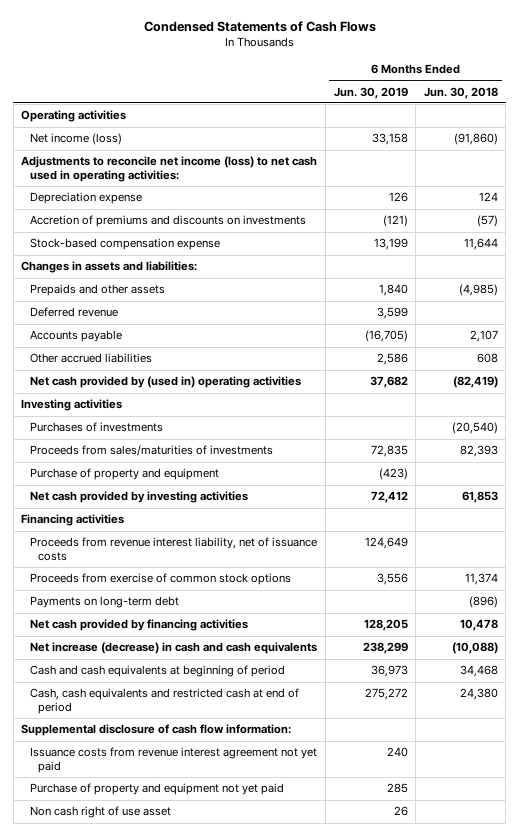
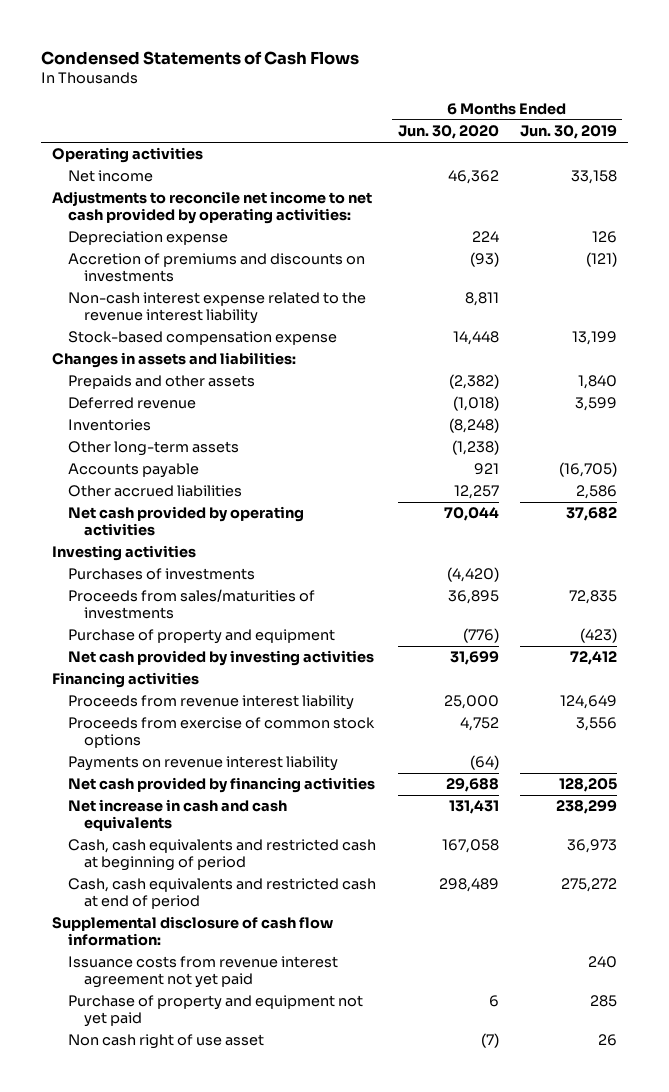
- | 6 Months Ended Jun. 30, 2019 | 6 Months Ended Jun. 30, 2018
+ | 6 Months Ended Jun. 30, 2020 | 6 Months Ended Jun. 30, 2019
- Net income (loss) | 33,158 | (91,860)
- Adjustments to reconcile net income (loss) to net cash used in operating activities:
+ Net income | 46,362 | 33,158
+ Adjustments to reconcile net income to net cash provided by operating activities:
+ Non-cash interest expense related to the revenue interest liability | 8,811 |
+ Inventories | (8,248) |
+ Other long-term assets | (1,238) |
- Net cash provided by (used in) operating activities | 37,682 | (82,419)
+ Net cash provided by operating activities | 70,044 | 37,682
- Proceeds from revenue interest liability, net of issuance costs | 124,649 |
+ Proceeds from revenue interest liability | 25,000 | 124,649
- Payments on long-term debt | | (896)
+ Payments on revenue interest liability | (64) |
- Net increase (decrease) in cash and cash equivalents | 238,299 | (10,088)
- Cash and cash equivalents at beginning of period | 36,973 | 34,468
+ Net increase in cash and cash equivalents | 131,431 | 238,299
+ Cash, cash equivalents and restricted cash at beginning of period | 167,058 | 36,973

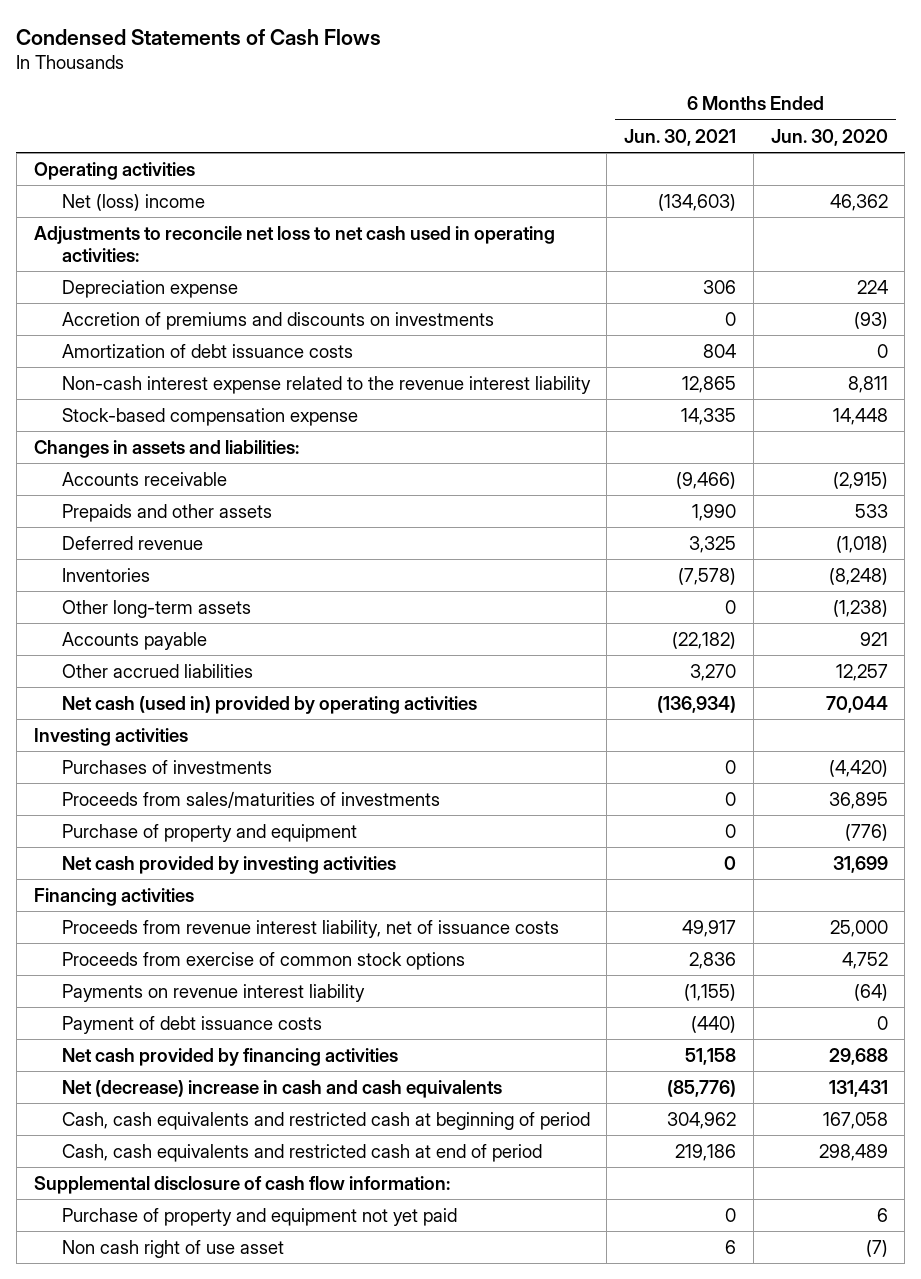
- | 6 Months Ended Jun. 30, 2020 | 6 Months Ended Jun. 30, 2019
+ | 6 Months Ended Jun. 30, 2021 | 6 Months Ended Jun. 30, 2020
- Net income | 46,362 | 33,158
- Adjustments to reconcile net income to net cash provided by operating activities:
+ Net (loss) income | (134,603) | 46,362
+ Adjustments to reconcile net loss to net cash used in operating activities:
+ Amortization of debt issuance costs | 804 | 0
- Prepaids and other assets | (2,382) | 1,840
+ Accounts receivable | (9,466) | (2,915)
+ Prepaids and other assets | 1,990 | 533
- Net cash provided by operating activities | 70,044 | 37,682
+ Net cash (used in) provided by operating activities | (136,934) | 70,044
- Proceeds from revenue interest liability | 25,000 | 124,649
+ Proceeds from revenue interest liability, net of issuance costs | 49,917 | 25,000
+ Payment of debt issuance costs | (440) | 0
- Net increase in cash and cash equivalents | 131,431 | 238,299
+ Net (decrease) increase in cash and cash equivalents | (85,776) | 131,431
- Issuance costs from revenue interest agreement not yet paid | | 240

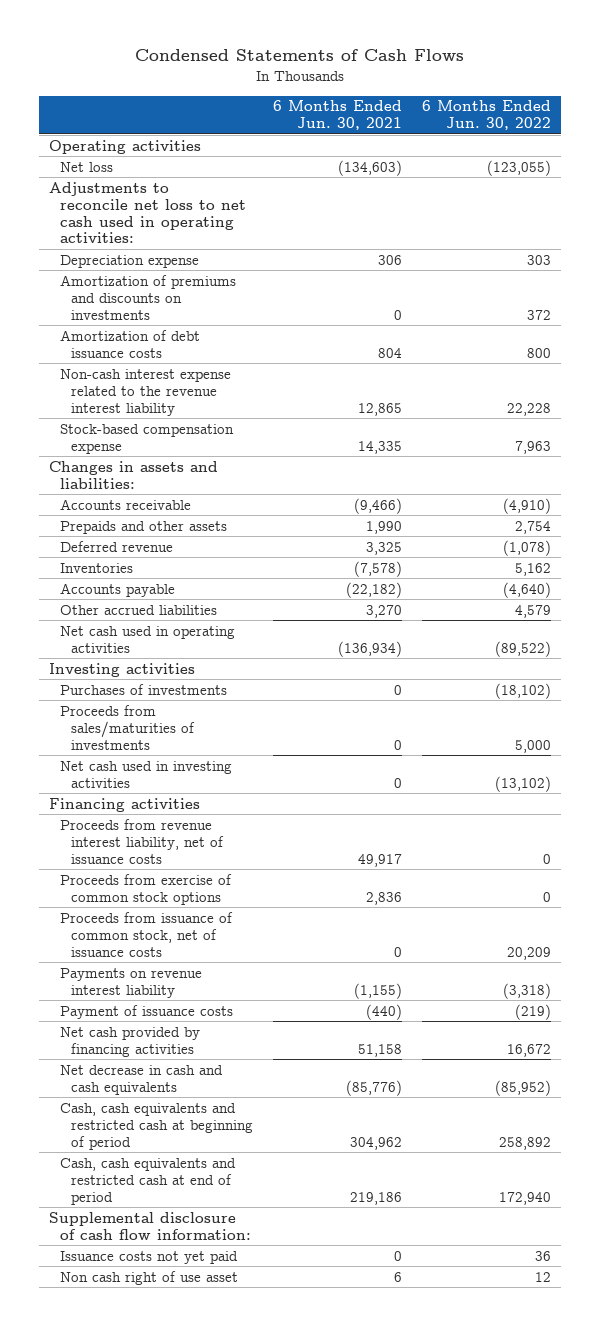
- | 6 Months Ended Jun. 30, 2021 | 6 Months Ended Jun. 30, 2020
+ | 6 Months Ended Jun. 30, 2021 | 6 Months Ended Jun. 30, 2022
- Net (loss) income | (134,603) | 46,362
+ Net loss | (134,603) | (123,055)
- Accretion of premiums and discounts on investments | 0 | (93)
+ Amortization of premiums and discounts on investments | 0 | 372
- Other long-term assets | 0 | (1,238)
- Net cash (used in) provided by operating activities | (136,934) | 70,044
+ Net cash used in operating activities | (136,934) | (89,522)
- Purchase of property and equipment | 0 | (776)
- Net cash provided by investing activities | 0 | 31,699
+ Net cash used in investing activities | 0 | (13,102)
+ Proceeds from issuance of common stock, net of issuance costs | 0 | 20,209
- Payment of debt issuance costs | (440) | 0
+ Payment of issuance costs | (440) | (219)
- Net (decrease) increase in cash and cash equivalents | (85,776) | 131,431
+ Net decrease in cash and cash equivalents | (85,776) | (85,952)
- Purchase of property and equipment not yet paid | 0 | 6
+ Issuance costs not yet paid | 0 | 36

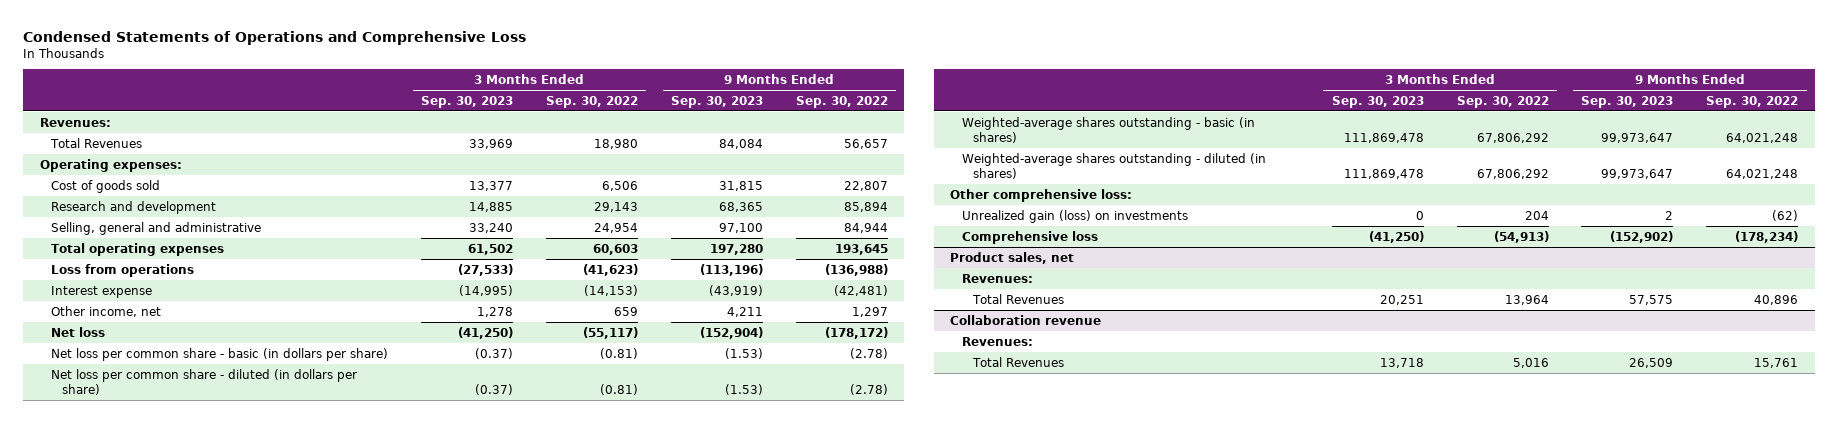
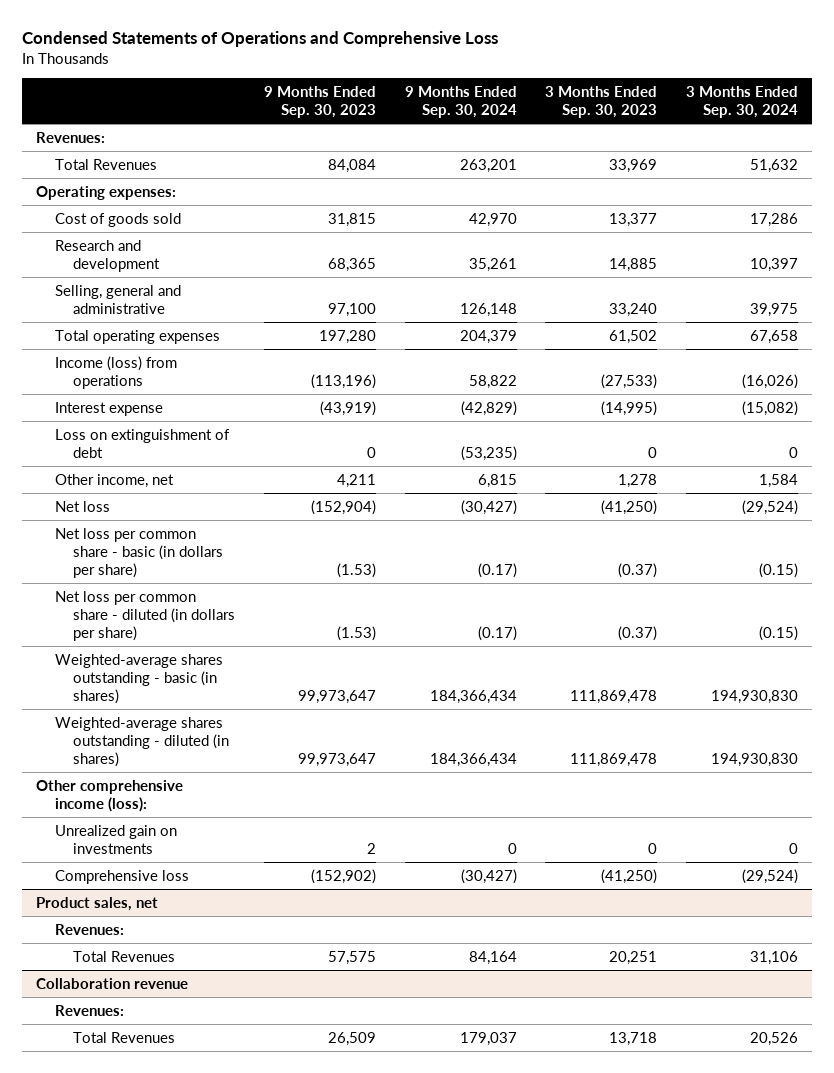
- | 3 Months Ended Sep. 30, 2023 | 3 Months Ended Sep. 30, 2022 | 9 Months Ended Sep. 30, 2023 | 9 Months Ended Sep. 30, 2022
+ | 9 Months Ended Sep. 30, 2023 | 9 Months Ended Sep. 30, 2024 | 3 Months Ended Sep. 30, 2023 | 3 Months Ended Sep. 30, 2024
- Loss from operations | (27,533) | (41,623) | (113,196) | (136,988)
+ Income (loss) from operations | (113,196) | 58,822 | (27,533) | (16,026)
+ Loss on extinguishment of debt | 0 | (53,235) | 0 | 0
- Other comprehensive loss:
- Unrealized gain (loss) on investments | 0 | 204 | 2 | (62)
+ Other comprehensive income (loss):
+ Unrealized gain on investments | 2 | 0 | 0 | 0

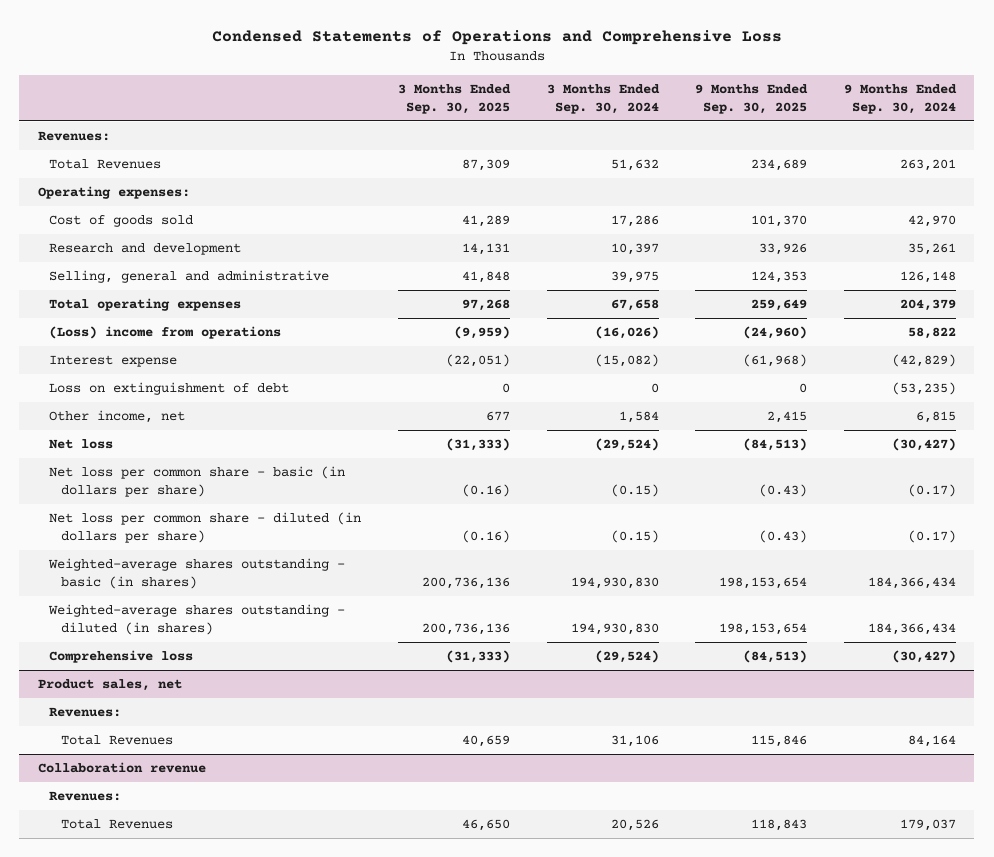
- | 9 Months Ended Sep. 30, 2023 | 9 Months Ended Sep. 30, 2024 | 3 Months Ended Sep. 30, 2023 | 3 Months Ended Sep. 30, 2024
+ | 3 Months Ended Sep. 30, 2025 | 3 Months Ended Sep. 30, 2024 | 9 Months Ended Sep. 30, 2025 | 9 Months Ended Sep. 30, 2024
- Income (loss) from operations | (113,196) | 58,822 | (27,533) | (16,026)
+ (Loss) income from operations | (9,959) | (16,026) | (24,960) | 58,822
- Other comprehensive income (loss):
- Unrealized gain on investments | 2 | 0 | 0 | 0

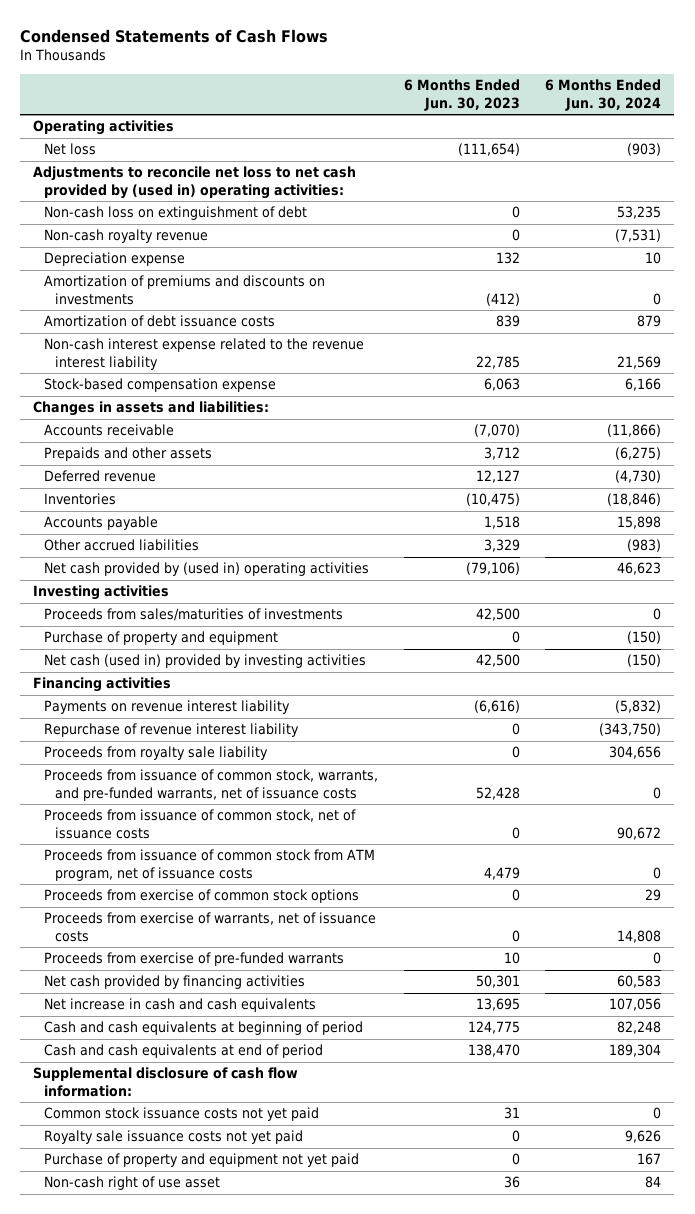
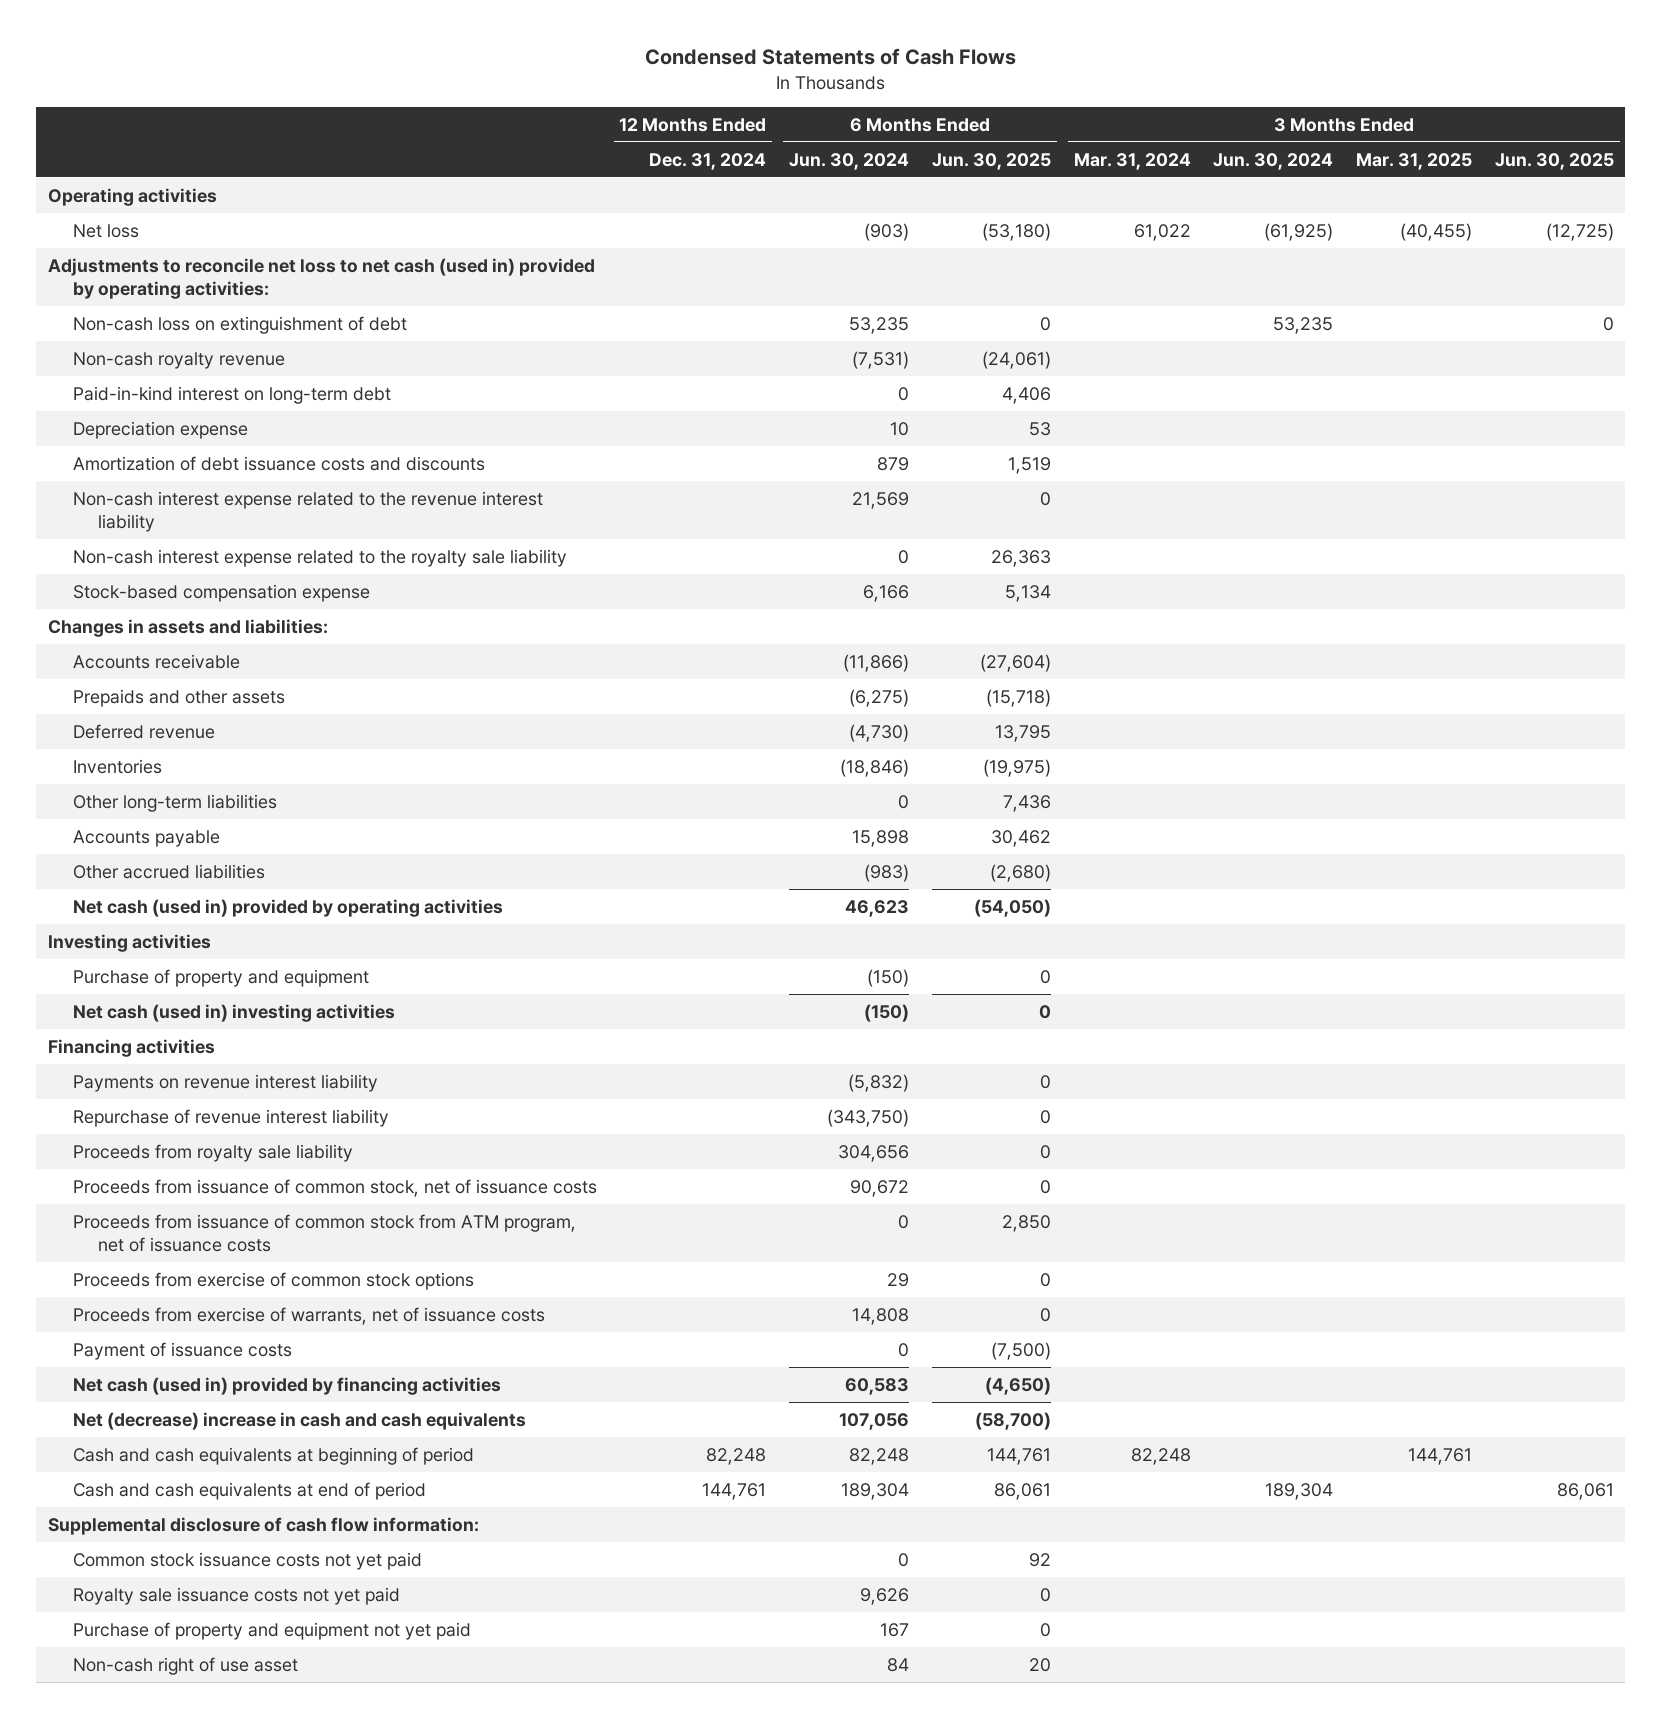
- | 6 Months Ended Jun. 30, 2023 | 6 Months Ended Jun. 30, 2024
+ | 12 Months Ended Dec. 31, 2024 | 6 Months Ended Jun. 30, 2024 | 6 Months Ended Jun. 30, 2025 | 3 Months Ended Mar. 31, 2024 | 3 Months Ended Jun. 30, 2024 | 3 Months Ended Mar. 31, 2025 | 3 Months Ended Jun. 30, 2025
- Adjustments to reconcile net loss to net cash provided by (used in) operating activities:
+ Adjustments to reconcile net loss to net cash (used in) provided by operating activities:
+ Paid-in-kind interest on long-term debt | | 0 | 4,406 | | | |
- Amortization of premiums and discounts on investments | (412) | 0
- Amortization of debt issuance costs | 839 | 879
+ Amortization of debt issuance costs and discounts | | 879 | 1,519 | | | |
+ Non-cash interest expense related to the royalty sale liability | | 0 | 26,363 | | | |
+ Other long-term liabilities | | 0 | 7,436 | | | |
- Net cash provided by (used in) operating activities | (79,106) | 46,623
+ Net cash (used in) provided by operating activities | | 46,623 | (54,050) | | | |
- Proceeds from sales/maturities of investments | 42,500 | 0
- Net cash (used in) provided by investing activities | 42,500 | (150)
+ Net cash (used in) investing activities | | (150) | 0 | | | |
- Proceeds from issuance of common stock, warrants, and pre-funded warrants, net of issuance costs | 52,428 | 0
- Proceeds from exercise of pre-funded warrants | 10 | 0
- Net cash provided by financing activities | 50,301 | 60,583
- Net increase in cash and cash equivalents | 13,695 | 107,056
+ Payment of issuance costs | | 0 | (7,500) | | | |
+ Net cash (used in) provided by financing activities | | 60,583 | (4,650) | | | |
+ Net (decrease) increase in cash and cash equivalents | | 107,056 | (58,700) | | | |

